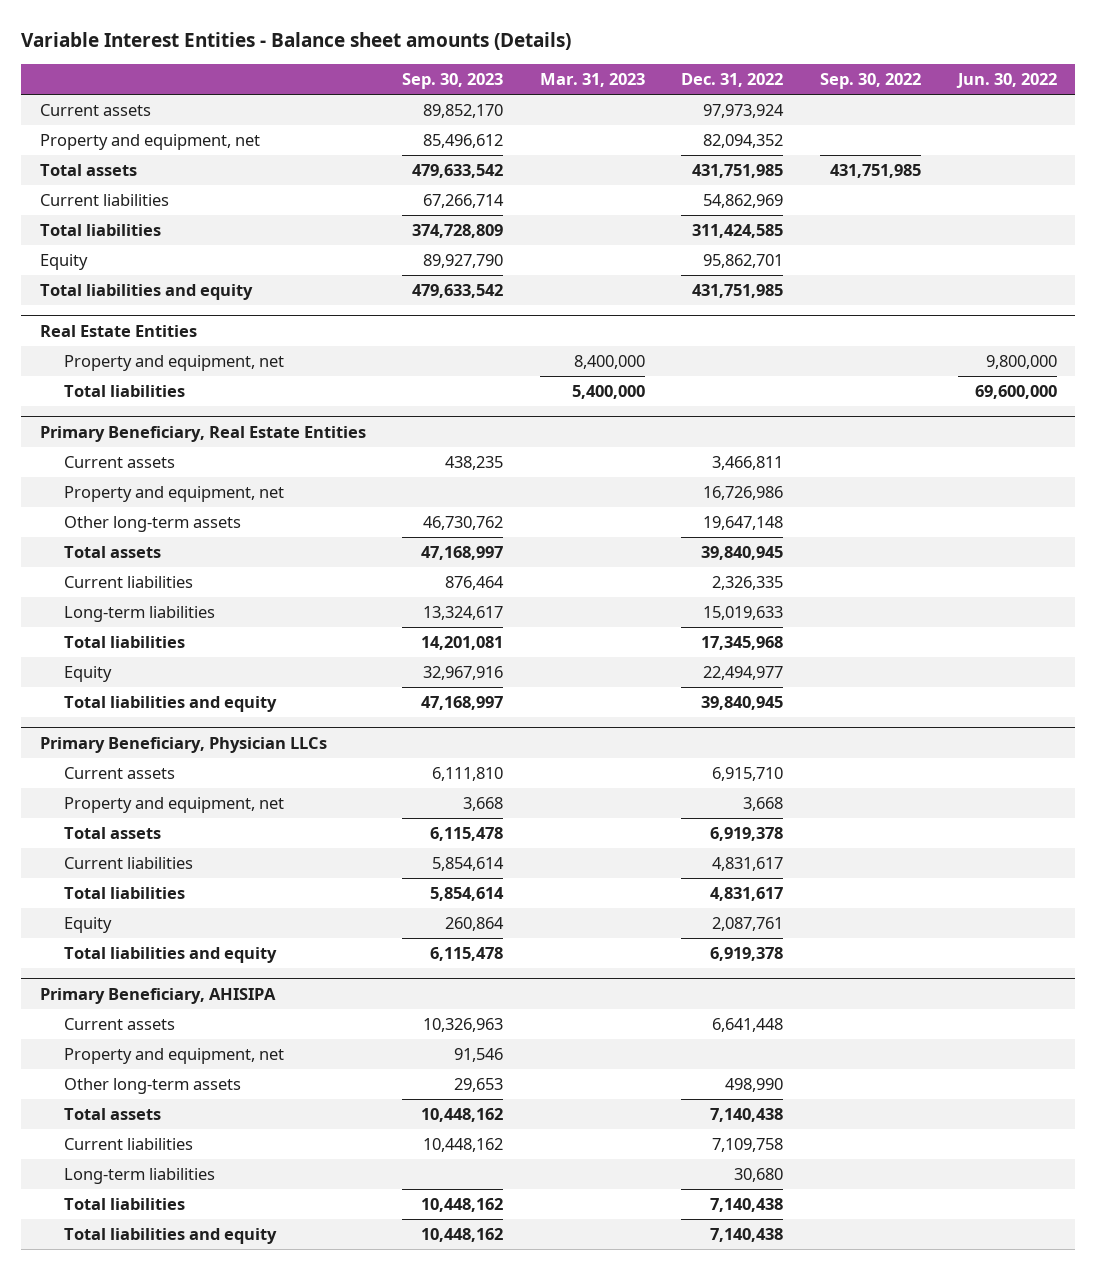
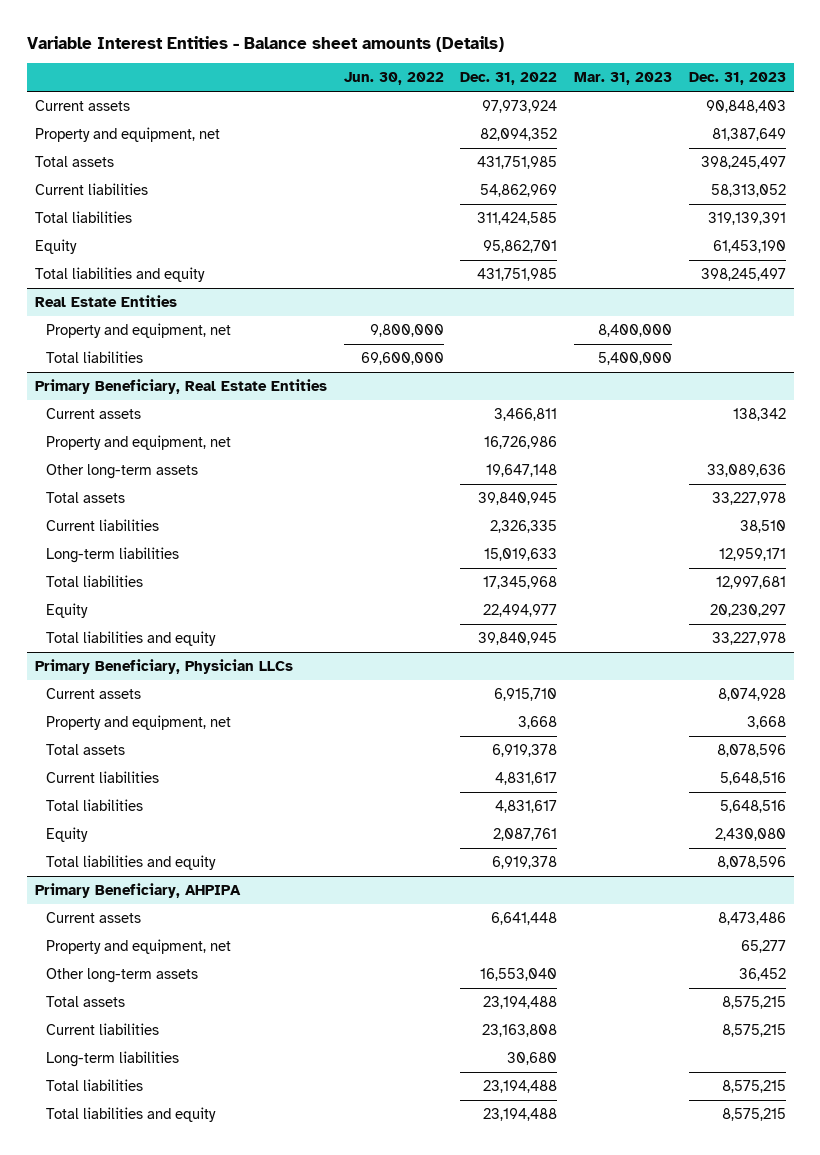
- | Sep. 30, 2023 | Mar. 31, 2023 | Dec. 31, 2022 | Sep. 30, 2022 | Jun. 30, 2022
+ | Jun. 30, 2022 | Dec. 31, 2022 | Mar. 31, 2023 | Dec. 31, 2023
- Primary Beneficiary, AHISIPA
+ Primary Beneficiary, AHPIPA
- Other long-term assets | 29,653 | | 498,990 | |
- Total assets | 10,448,162 | | 7,140,438 | |
- Current liabilities | 10,448,162 | | 7,109,758 | |
+ Other long-term assets | | 16,553,040 | | 36,452
+ Total assets | | 23,194,488 | | 8,575,215
+ Current liabilities | | 23,163,808 | | 8,575,215
- Total liabilities | 10,448,162 | | 7,140,438 | |
- Total liabilities and equity | 10,448,162 | | 7,140,438 | |
+ Total liabilities | | 23,194,488 | | 8,575,215
+ Total liabilities and equity | | 23,194,488 | | 8,575,215

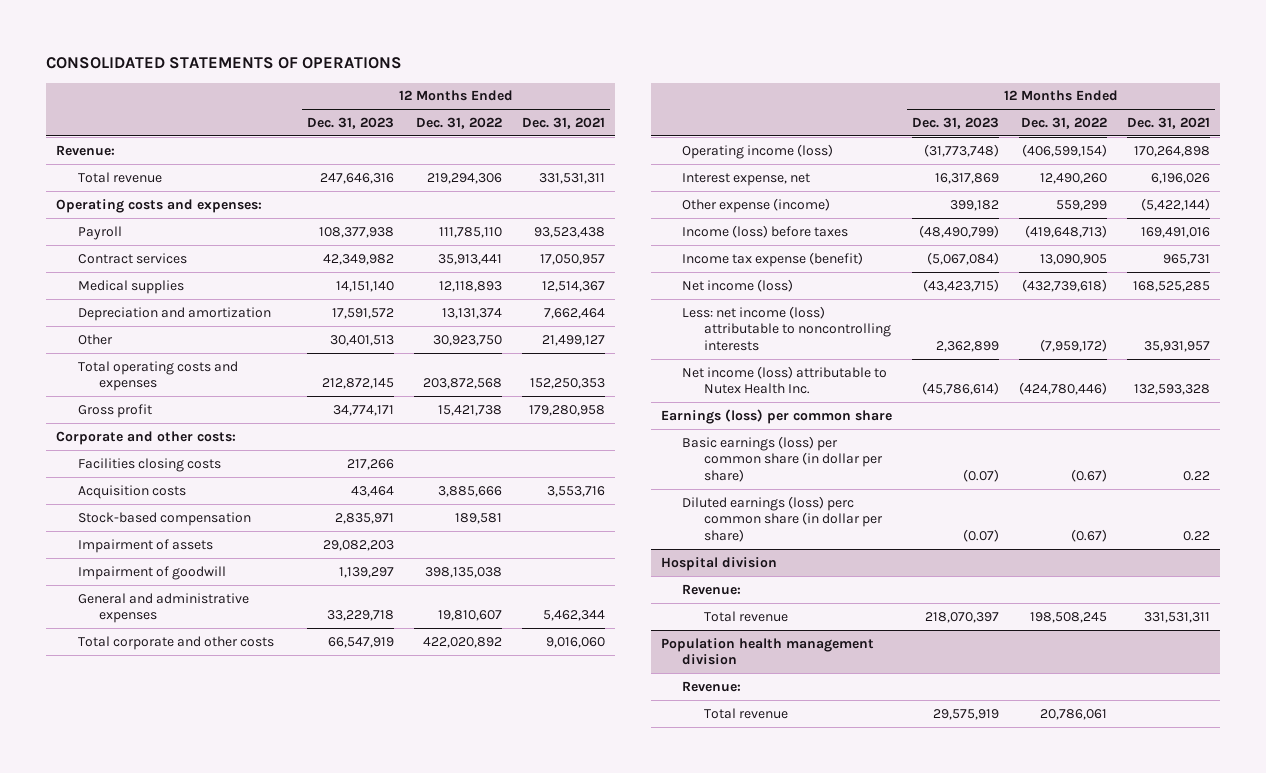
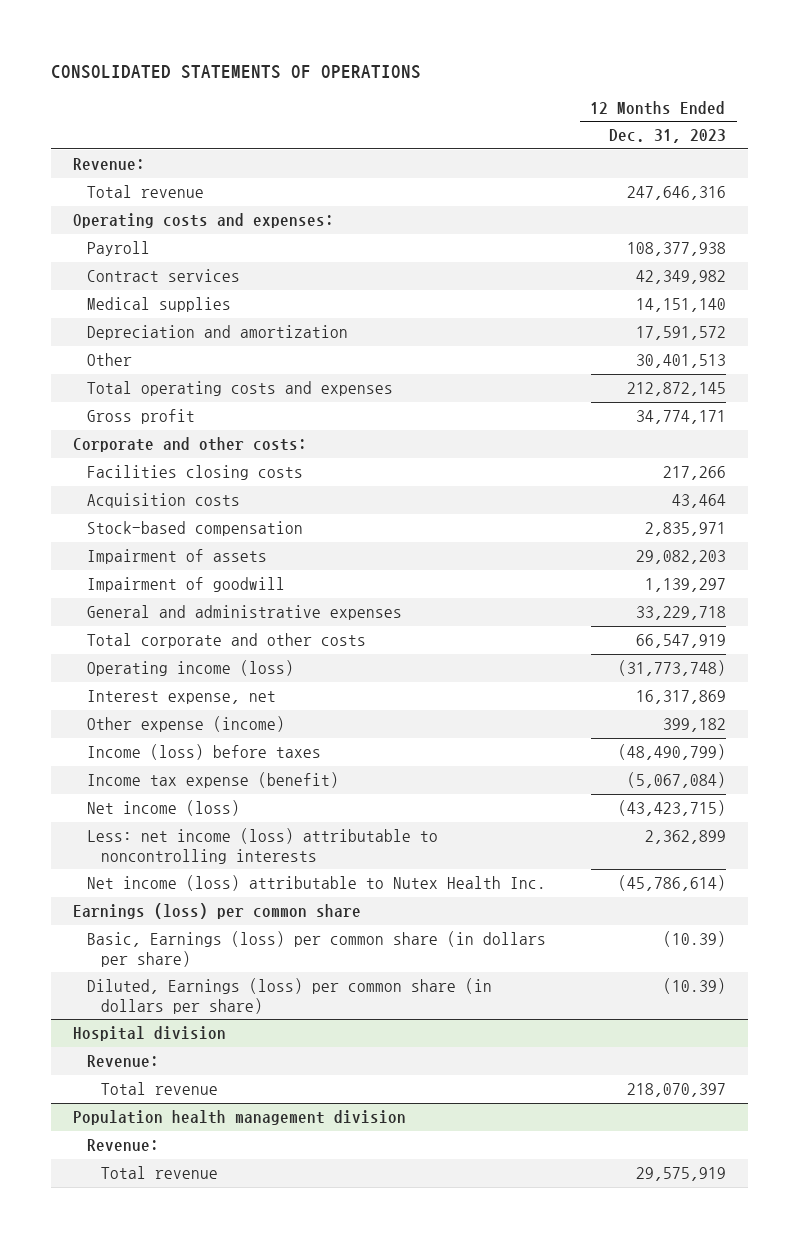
- | 12 Months Ended Dec. 31, 2023 | 12 Months Ended Dec. 31, 2022 | 12 Months Ended Dec. 31, 2021
+ | 12 Months Ended Dec. 31, 2023
- Basic earnings (loss) per common share (in dollar per share) | (0.07) | (0.67) | 0.22
- Diluted earnings (loss) perc common share (in dollar per share) | (0.07) | (0.67) | 0.22
+ Basic, Earnings (loss) per common share (in dollars per share) | (10.39)
+ Diluted, Earnings (loss) per common share (in dollars per share) | (10.39)

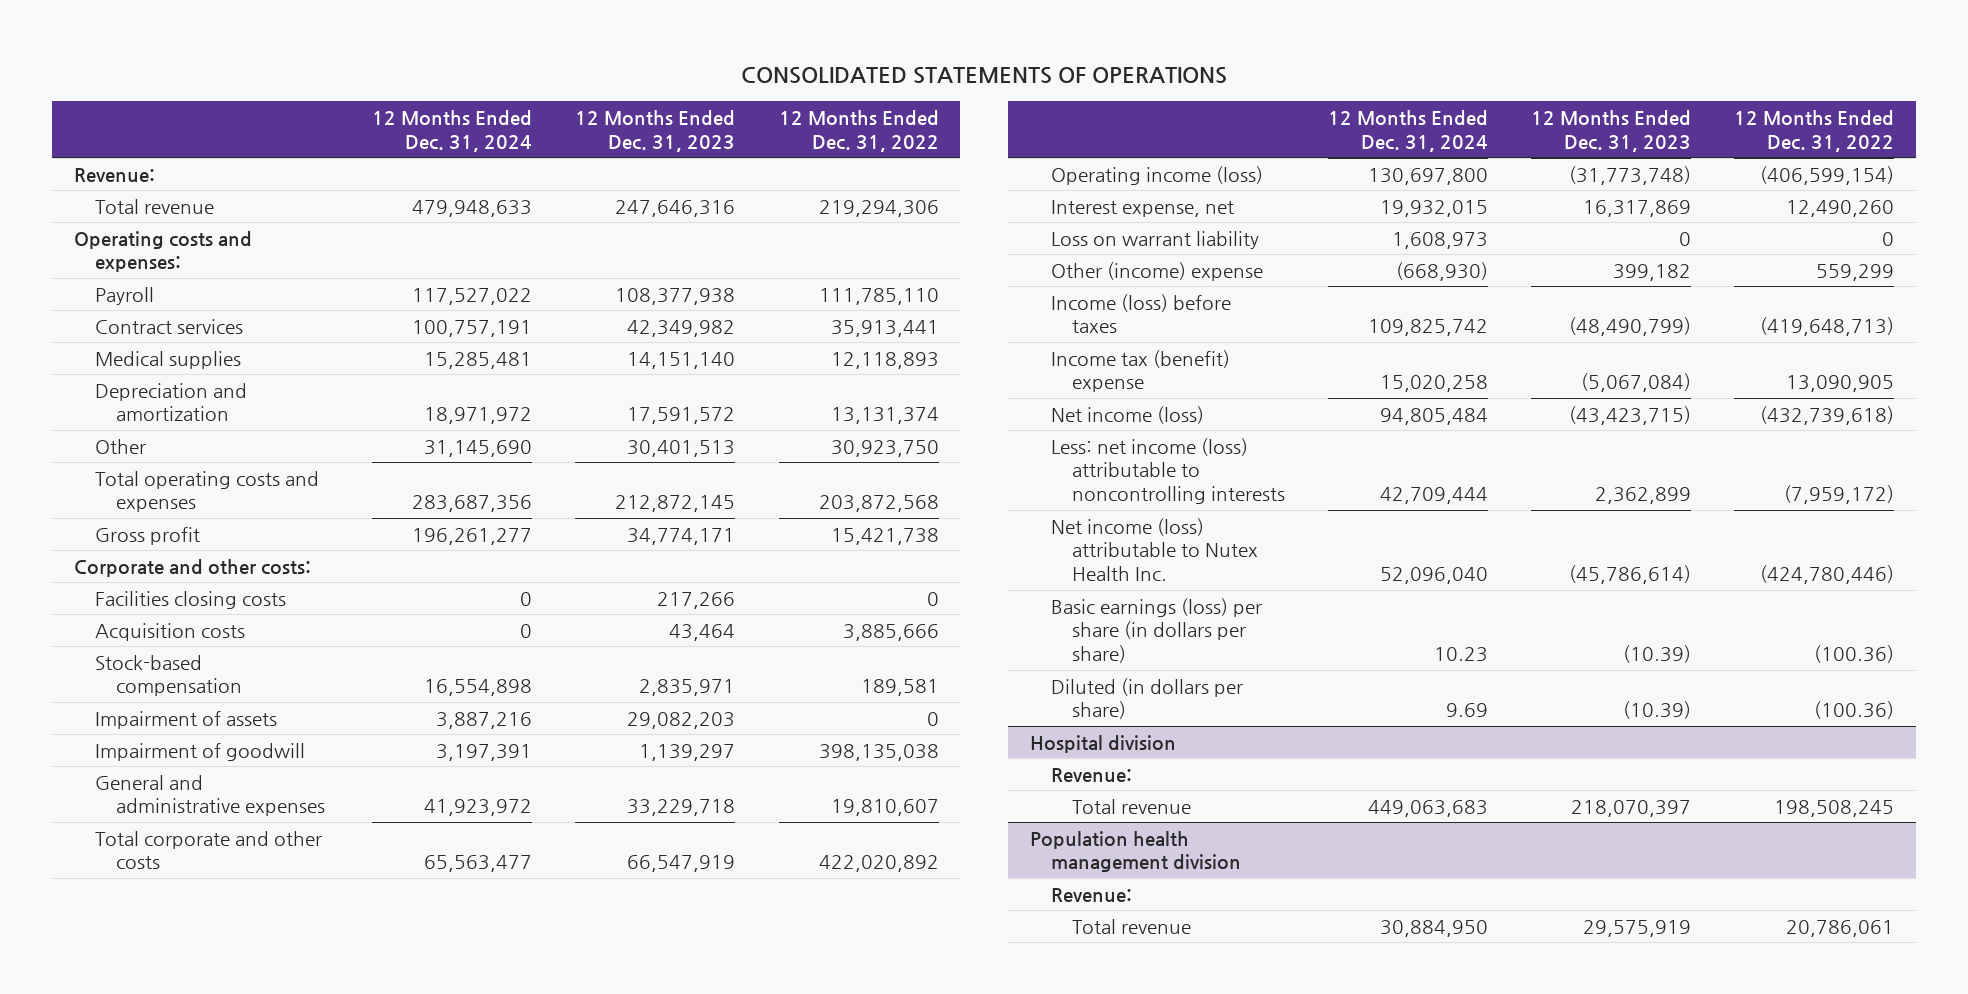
- | 12 Months Ended Dec. 31, 2023
+ | 12 Months Ended Dec. 31, 2024 | 12 Months Ended Dec. 31, 2023 | 12 Months Ended Dec. 31, 2022
- Other expense (income) | 399,182
+ Loss on warrant liability | 1,608,973 | 0 | 0
+ Other (income) expense | (668,930) | 399,182 | 559,299
- Income tax expense (benefit) | (5,067,084)
+ Income tax (benefit) expense | 15,020,258 | (5,067,084) | 13,090,905
- Earnings (loss) per common share
- Basic, Earnings (loss) per common share (in dollars per share) | (10.39)
- Diluted, Earnings (loss) per common share (in dollars per share) | (10.39)
+ Basic earnings (loss) per share (in dollars per share) | 10.23 | (10.39) | (100.36)
+ Diluted (in dollars per share) | 9.69 | (10.39) | (100.36)

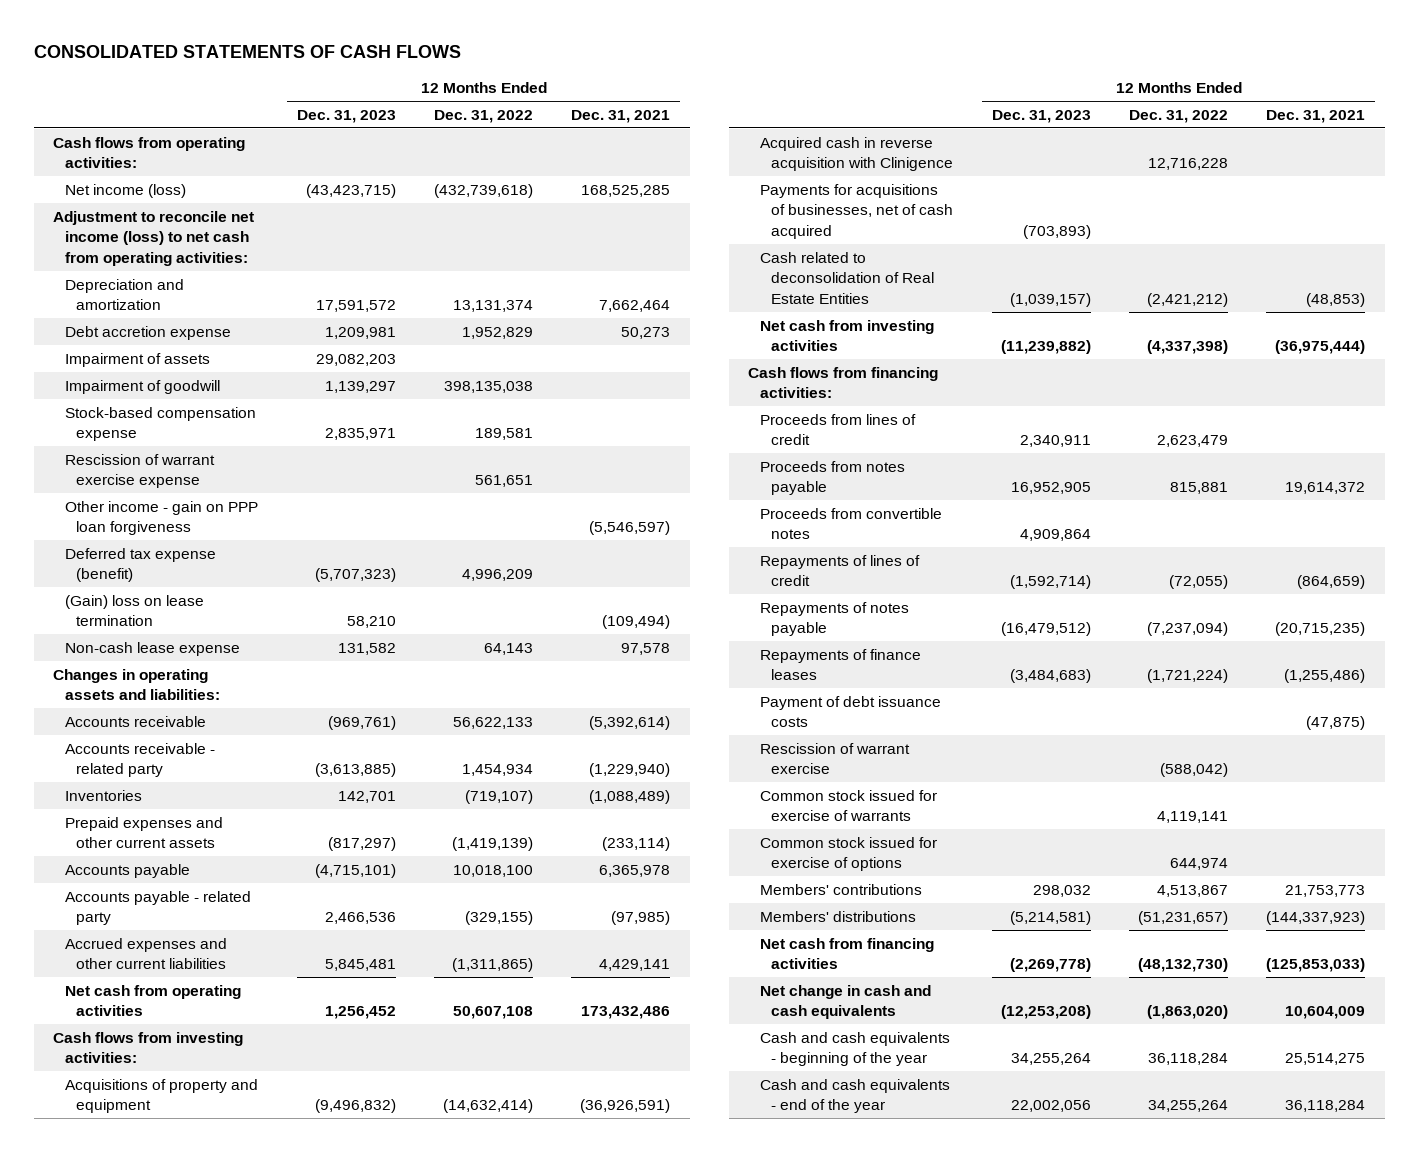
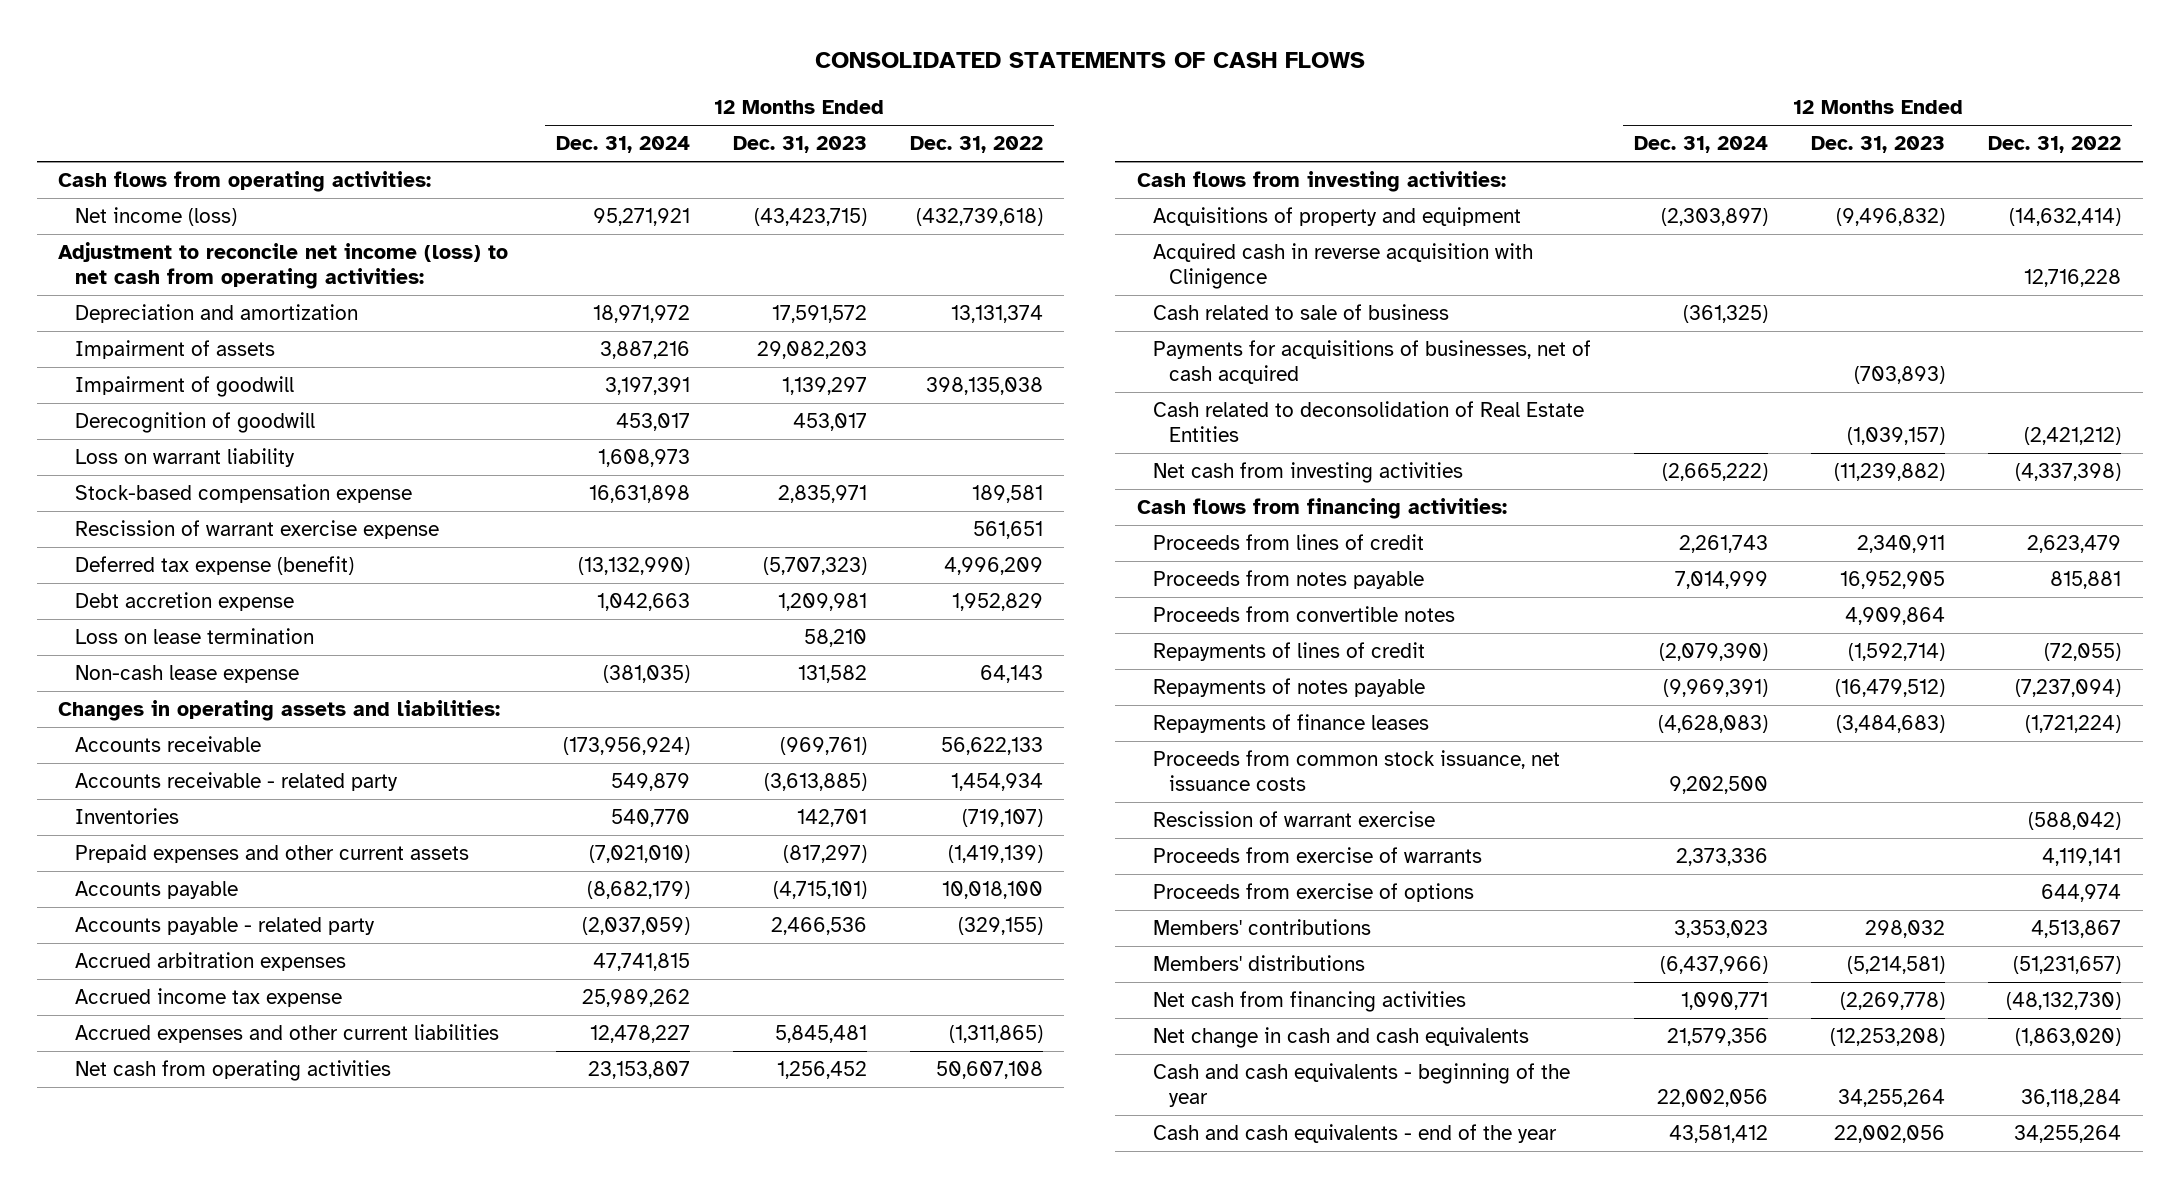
- | 12 Months Ended Dec. 31, 2023 | 12 Months Ended Dec. 31, 2022 | 12 Months Ended Dec. 31, 2021
+ | 12 Months Ended Dec. 31, 2024 | 12 Months Ended Dec. 31, 2023 | 12 Months Ended Dec. 31, 2022
+ Derecognition of goodwill | 453,017 | 453,017 |
+ Loss on warrant liability | 1,608,973 | |
- Other income - gain on PPP loan forgiveness | | | (5,546,597)
- (Gain) loss on lease termination | 58,210 | | (109,494)
moved down: Debt accretion expense | 1,042,663 | 1,209,981 | 1,952,829
+ Loss on lease termination | | 58,210 |
+ Accrued arbitration expenses | 47,741,815 | |
+ Accrued income tax expense | 25,989,262 | |
+ Cash related to sale of business | (361,325) | |
- Payment of debt issuance costs | | | (47,875)
+ Proceeds from common stock issuance, net issuance costs | 9,202,500 | |
- Common stock issued for exercise of warrants | | 4,119,141 |
- Common stock issued for exercise of options | | 644,974 |
+ Proceeds from exercise of warrants | 2,373,336 | | 4,119,141
+ Proceeds from exercise of options | | | 644,974

